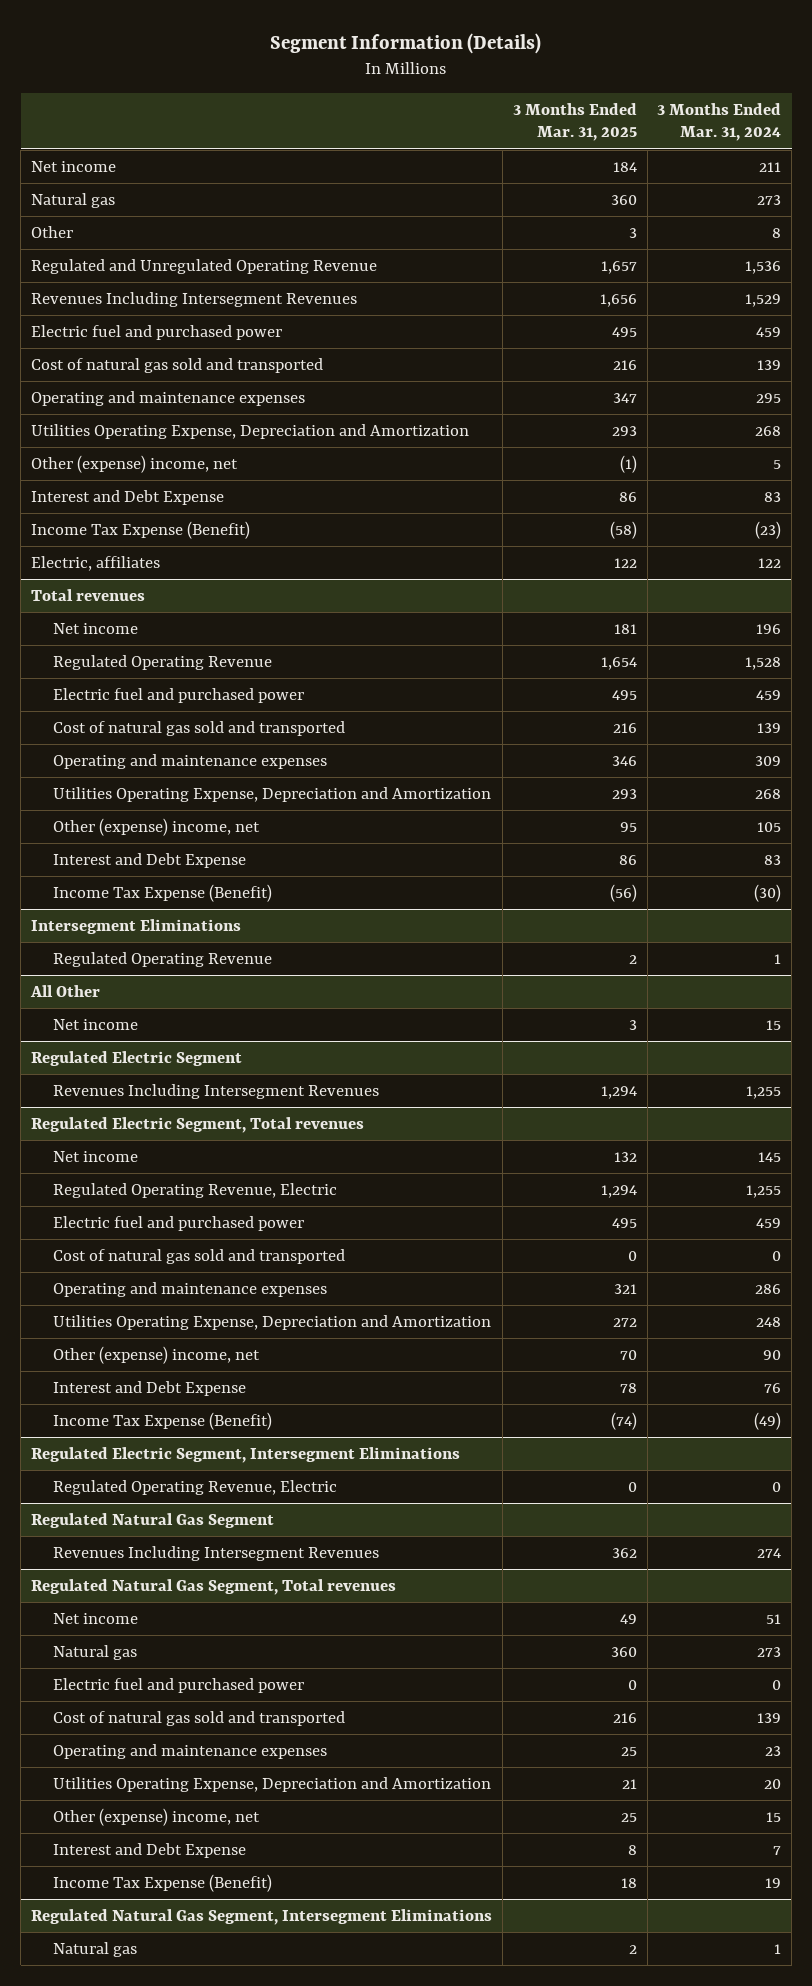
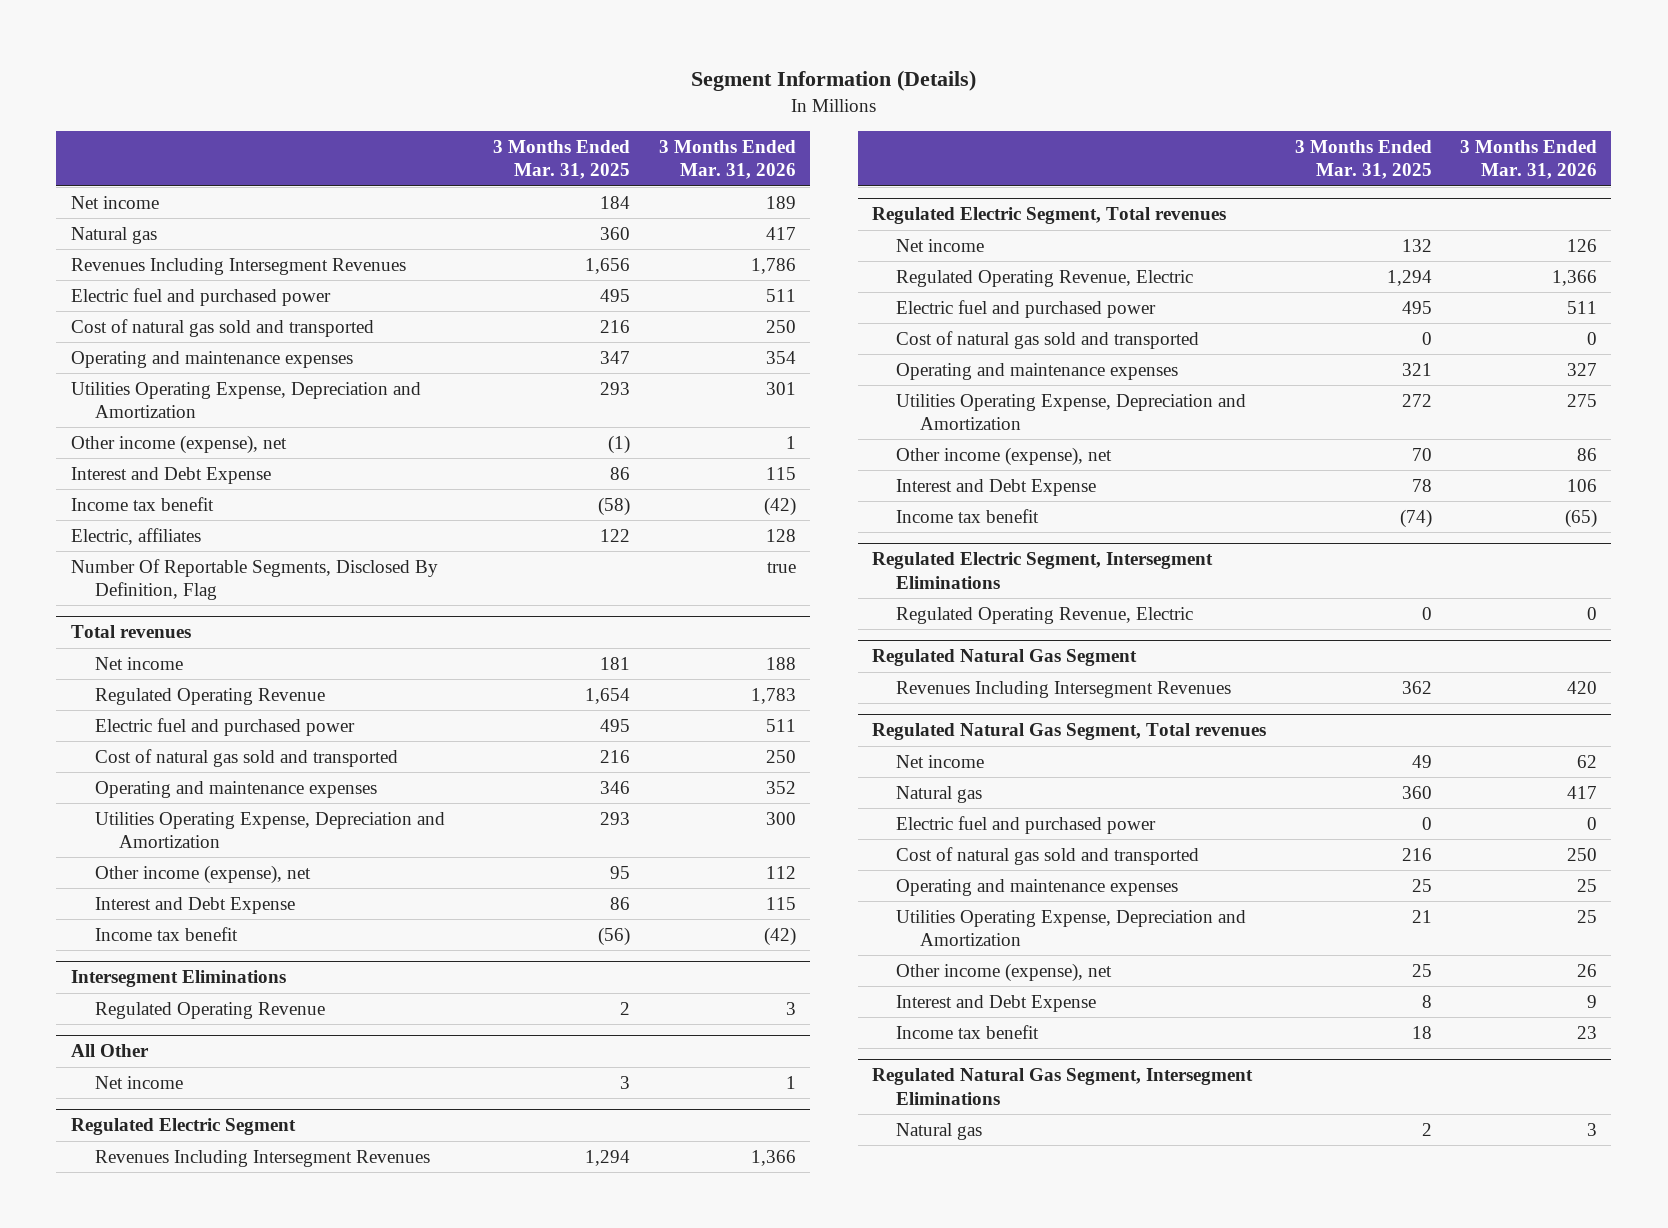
- | 3 Months Ended Mar. 31, 2025 | 3 Months Ended Mar. 31, 2024
+ | 3 Months Ended Mar. 31, 2025 | 3 Months Ended Mar. 31, 2026
- Other | 3 | 8
- Regulated and Unregulated Operating Revenue | 1,657 | 1,536
- Other (expense) income, net | (1) | 5
+ Other income (expense), net | (1) | 1
- Income Tax Expense (Benefit) | (58) | (23)
+ Income tax benefit | (58) | (42)
+ Number Of Reportable Segments, Disclosed By Definition, Flag | | true
@ Total revenues
- Other (expense) income, net | 95 | 105
+ Other income (expense), net | 95 | 112
- Income Tax Expense (Benefit) | (56) | (30)
+ Income tax benefit | (56) | (42)
@ Regulated Electric Segment, Total revenues
- Other (expense) income, net | 70 | 90
+ Other income (expense), net | 70 | 86
- Income Tax Expense (Benefit) | (74) | (49)
+ Income tax benefit | (74) | (65)
@ Regulated Natural Gas Segment, Total revenues
- Other (expense) income, net | 25 | 15
+ Other income (expense), net | 25 | 26
- Income Tax Expense (Benefit) | 18 | 19
+ Income tax benefit | 18 | 23

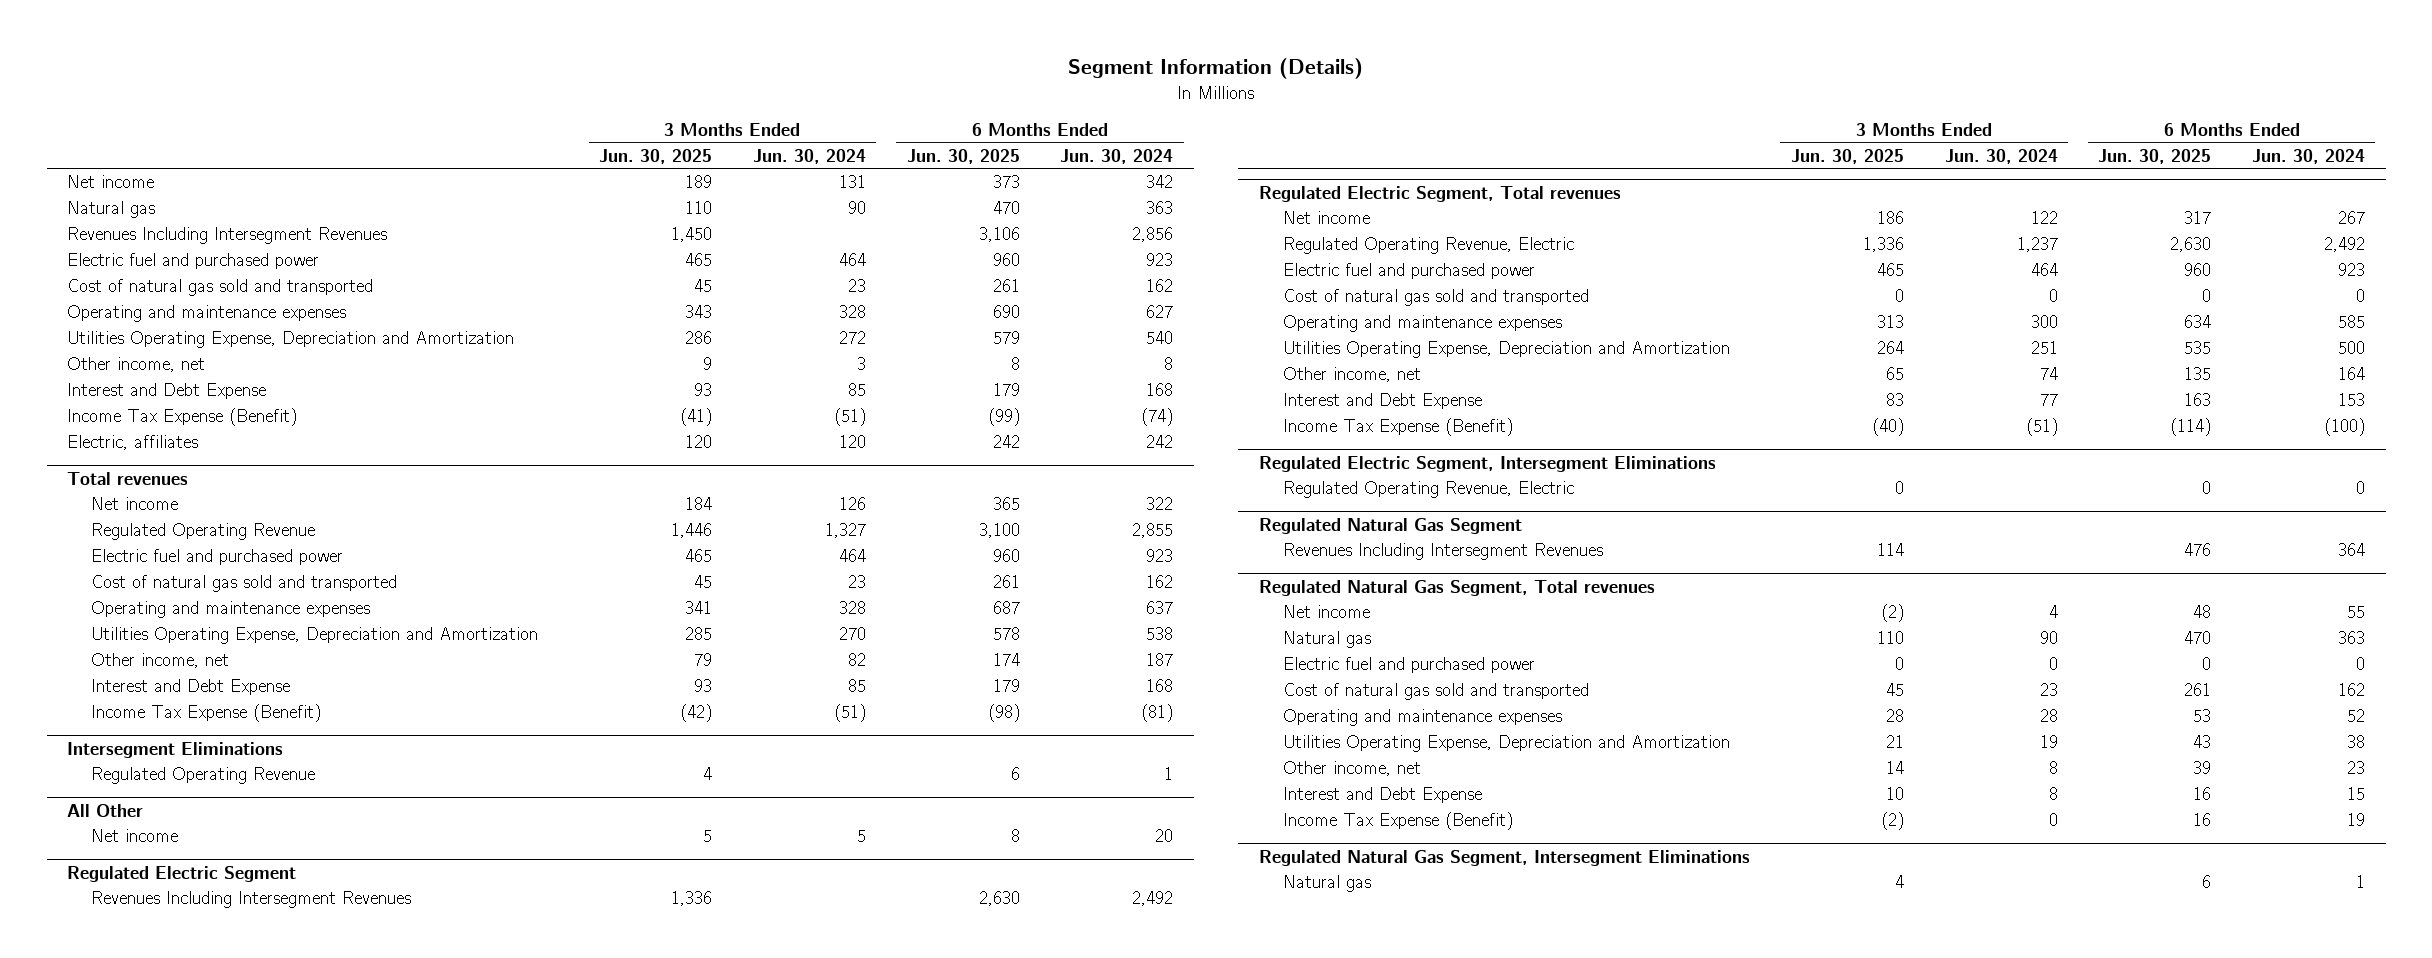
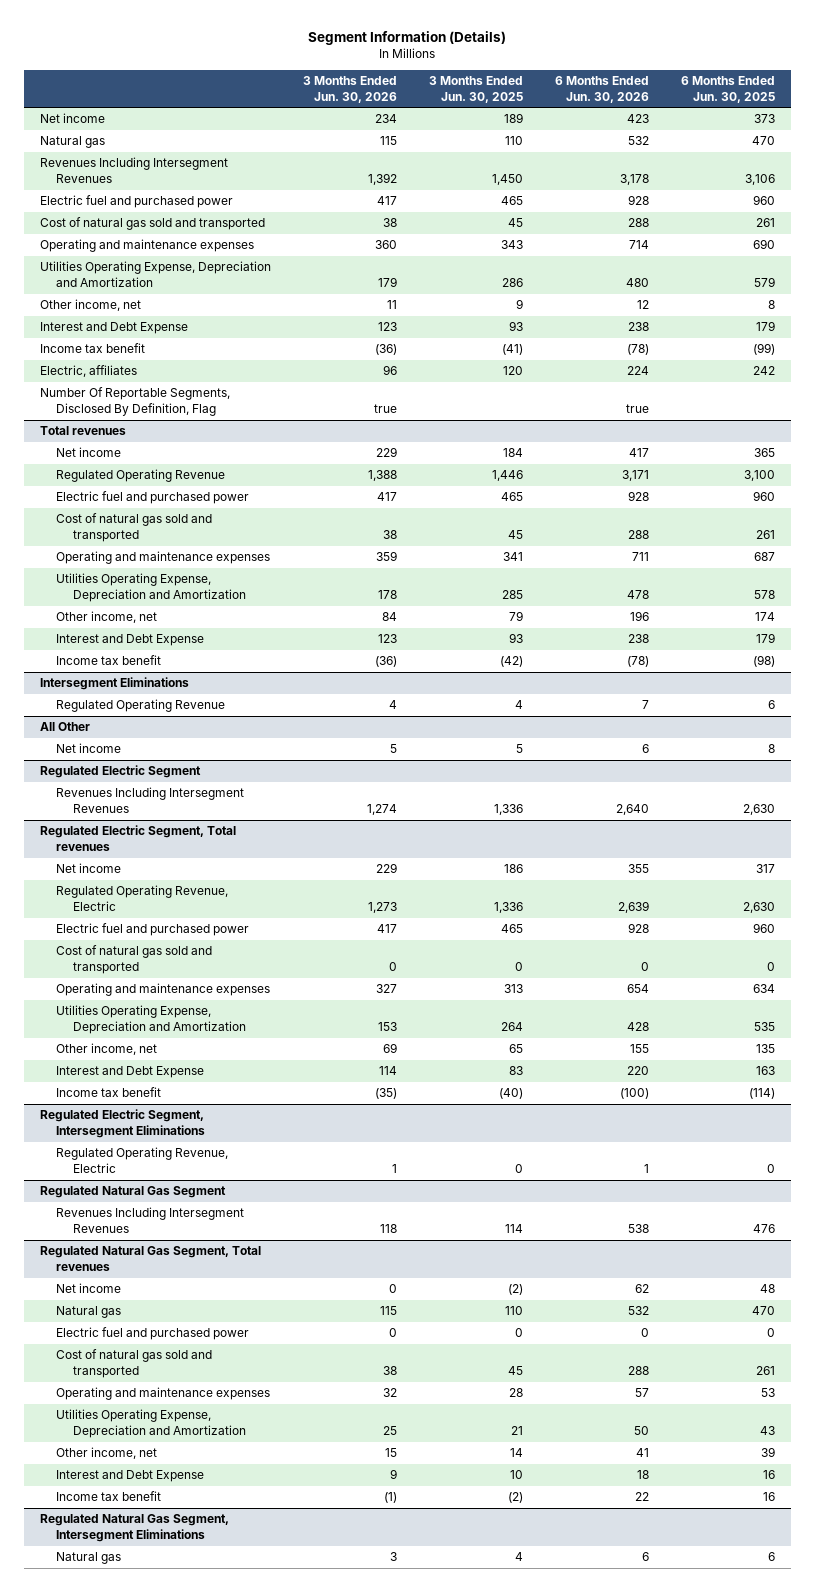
- | 3 Months Ended Jun. 30, 2025 | 3 Months Ended Jun. 30, 2024 | 6 Months Ended Jun. 30, 2025 | 6 Months Ended Jun. 30, 2024
+ | 3 Months Ended Jun. 30, 2026 | 3 Months Ended Jun. 30, 2025 | 6 Months Ended Jun. 30, 2026 | 6 Months Ended Jun. 30, 2025
- Income Tax Expense (Benefit) | (41) | (51) | (99) | (74)
+ Income tax benefit | (36) | (41) | (78) | (99)
+ Number Of Reportable Segments, Disclosed By Definition, Flag | true | | true |
@ Total revenues
- Income Tax Expense (Benefit) | (42) | (51) | (98) | (81)
+ Income tax benefit | (36) | (42) | (78) | (98)
@ Regulated Electric Segment, Total revenues
- Income Tax Expense (Benefit) | (40) | (51) | (114) | (100)
+ Income tax benefit | (35) | (40) | (100) | (114)
@ Regulated Natural Gas Segment, Total revenues
- Income Tax Expense (Benefit) | (2) | 0 | 16 | 19
+ Income tax benefit | (1) | (2) | 22 | 16

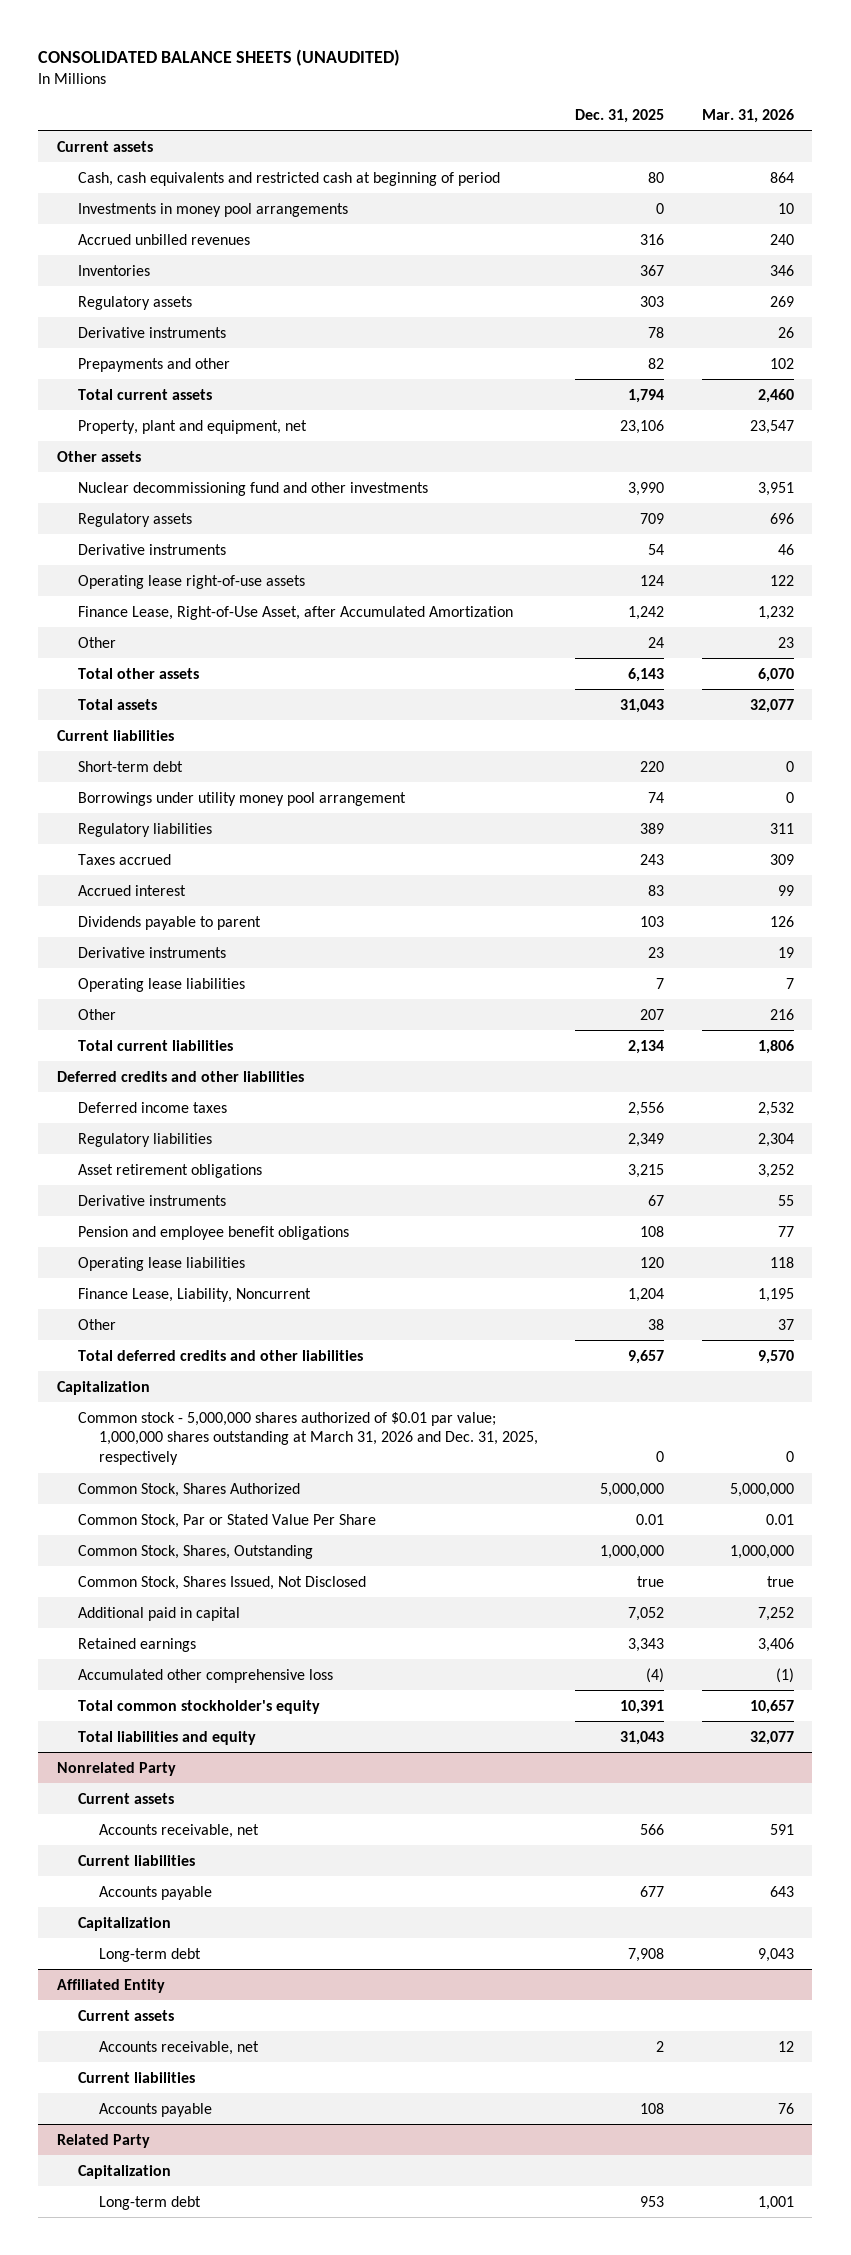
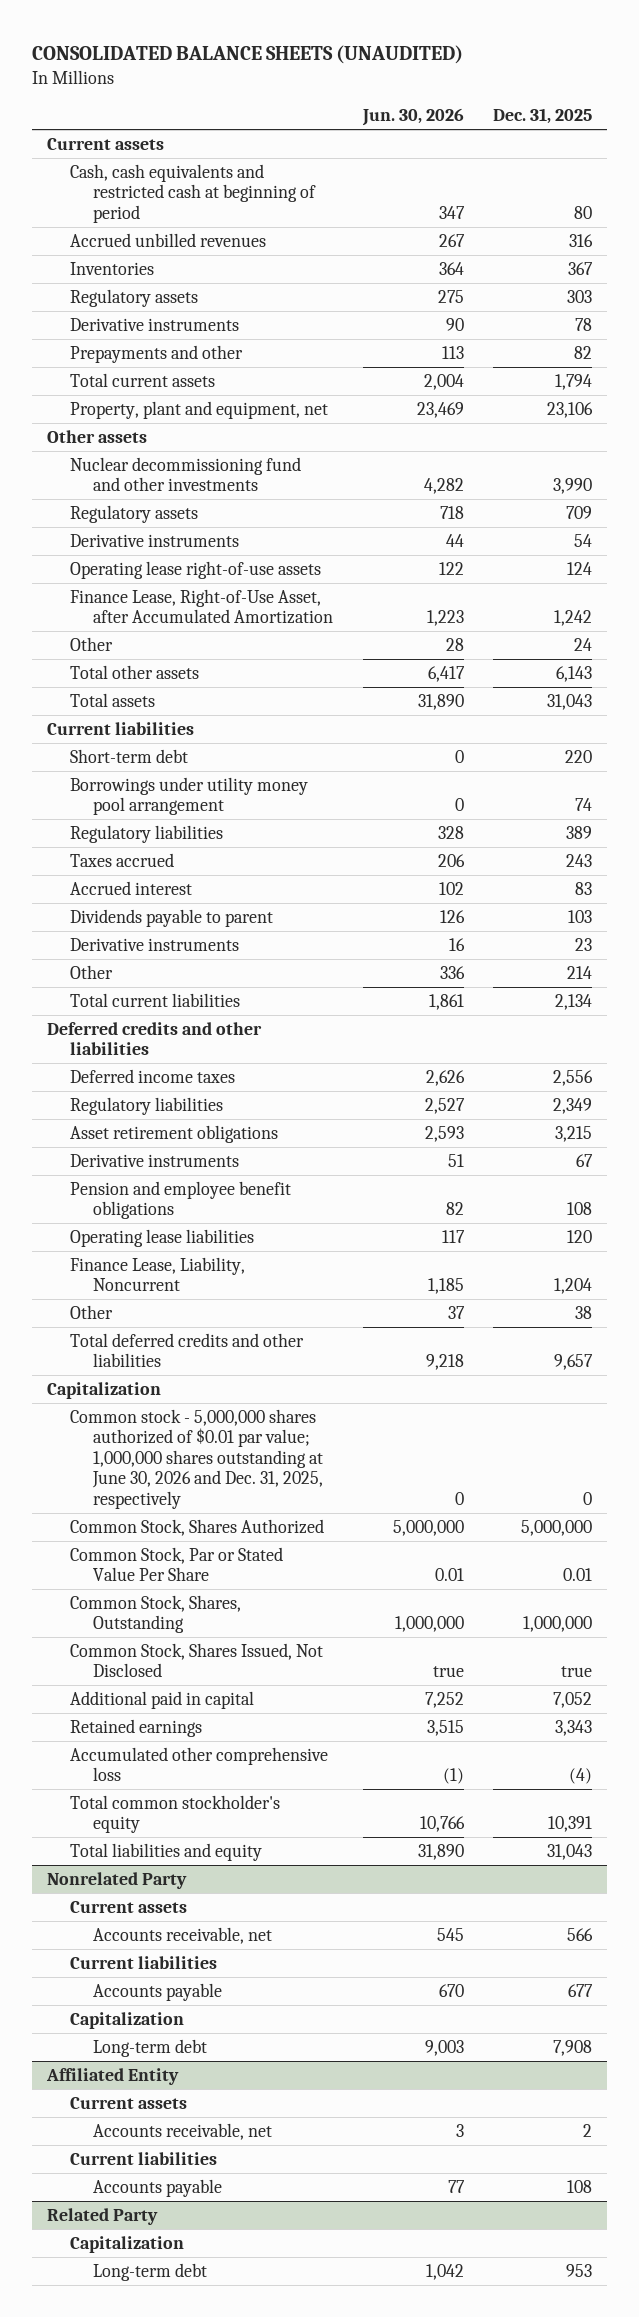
- | Dec. 31, 2025 | Mar. 31, 2026
+ | Jun. 30, 2026 | Dec. 31, 2025
- Investments in money pool arrangements | 0 | 10
- Operating lease liabilities | 7 | 7
- Other | 207 | 216
+ Other | 336 | 214
- Common stock - 5,000,000 shares authorized of $0.01 par value; 1,000,000 shares outstanding at March 31, 2026 and Dec. 31, 2025, respectively | 0 | 0
+ Common stock - 5,000,000 shares authorized of $0.01 par value; 1,000,000 shares outstanding at June 30, 2026 and Dec. 31, 2025, respectively | 0 | 0

